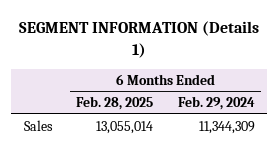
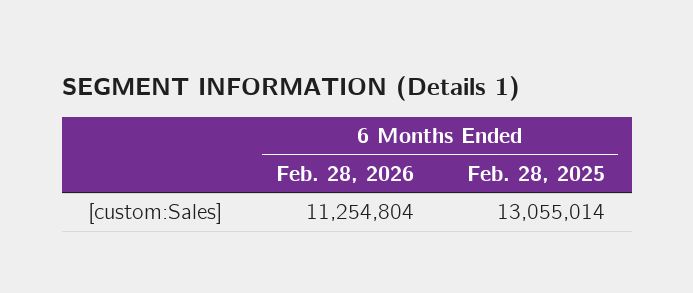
- | 6 Months Ended Feb. 28, 2025 | 6 Months Ended Feb. 29, 2024
+ | 6 Months Ended Feb. 28, 2026 | 6 Months Ended Feb. 28, 2025
- Sales | 13,055,014 | 11,344,309
+ [custom:Sales] | 11,254,804 | 13,055,014

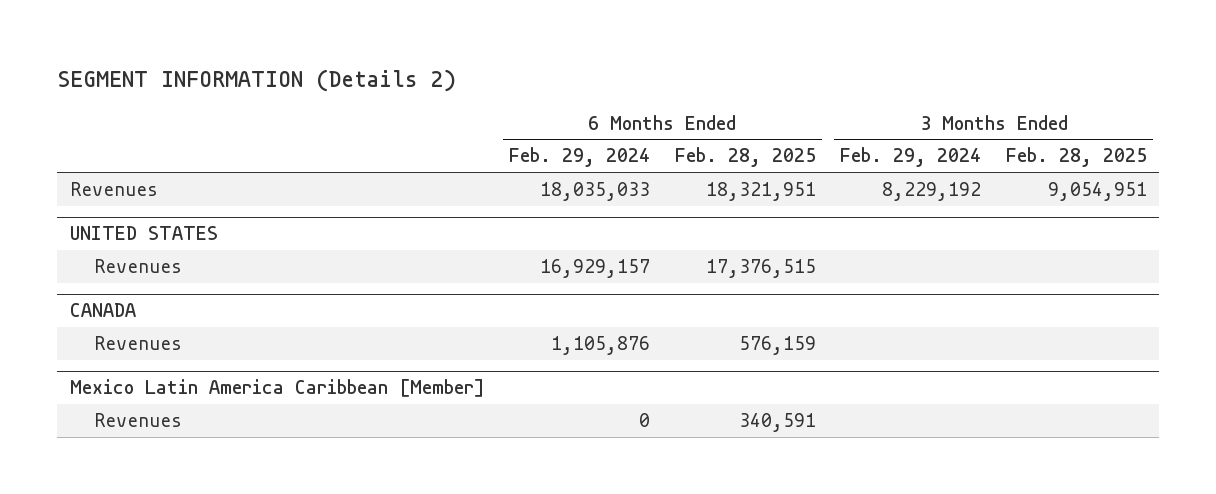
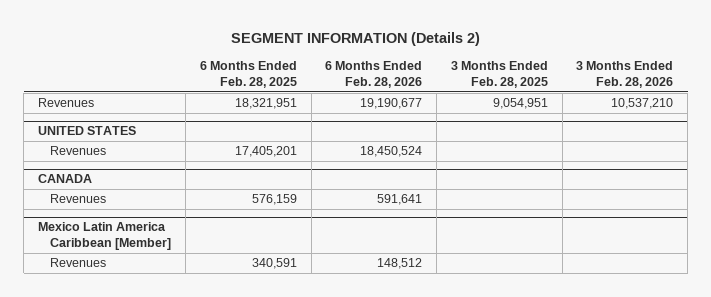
- | 6 Months Ended Feb. 29, 2024 | 6 Months Ended Feb. 28, 2025 | 3 Months Ended Feb. 29, 2024 | 3 Months Ended Feb. 28, 2025
+ | 6 Months Ended Feb. 28, 2025 | 6 Months Ended Feb. 28, 2026 | 3 Months Ended Feb. 28, 2025 | 3 Months Ended Feb. 28, 2026
@ UNITED STATES
- Revenues | 16,929,157 | 17,376,515 | |
+ Revenues | 17,405,201 | 18,450,524 | |

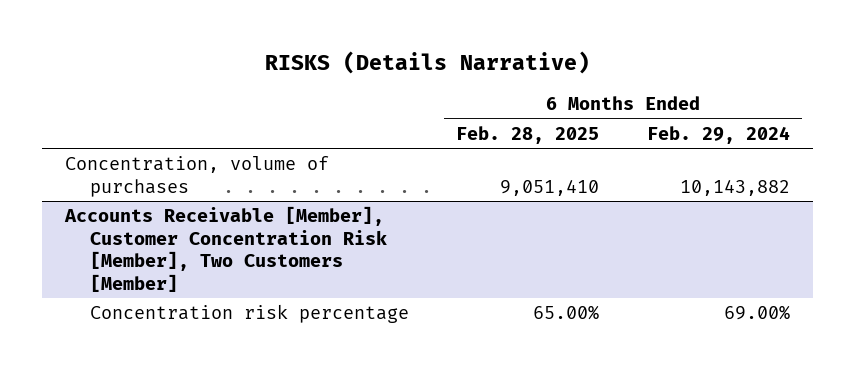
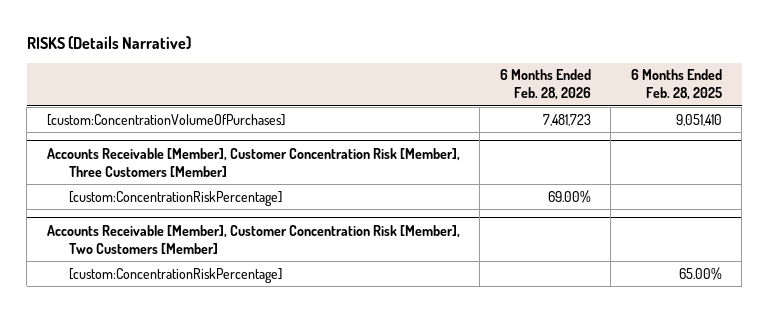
- | 6 Months Ended Feb. 28, 2025 | 6 Months Ended Feb. 29, 2024
+ | 6 Months Ended Feb. 28, 2026 | 6 Months Ended Feb. 28, 2025
- Concentration, volume of purchases | 9,051,410 | 10,143,882
+ [custom:ConcentrationVolumeOfPurchases] | 7,481,723 | 9,051,410
+ Accounts Receivable [Member], Customer Concentration Risk [Member], Three Customers [Member]
+ [custom:ConcentrationRiskPercentage] | 69.00% |
@ Accounts Receivable [Member], Customer Concentration Risk [Member], Two Customers [Member]
- Concentration risk percentage | 65.00% | 69.00%
+ [custom:ConcentrationRiskPercentage] | | 65.00%

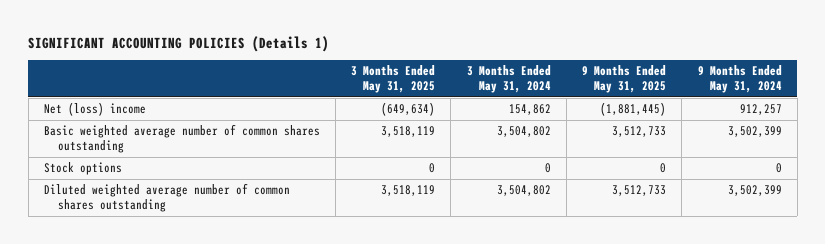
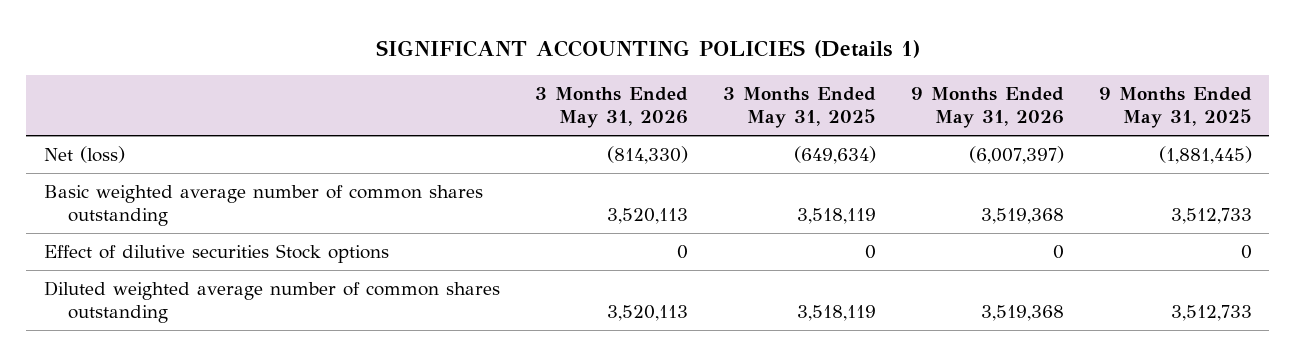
- | 3 Months Ended May 31, 2025 | 3 Months Ended May 31, 2024 | 9 Months Ended May 31, 2025 | 9 Months Ended May 31, 2024
+ | 3 Months Ended May 31, 2026 | 3 Months Ended May 31, 2025 | 9 Months Ended May 31, 2026 | 9 Months Ended May 31, 2025
- Net (loss) income | (649,634) | 154,862 | (1,881,445) | 912,257
+ Net (loss) | (814,330) | (649,634) | (6,007,397) | (1,881,445)
- Stock options | 0 | 0 | 0 | 0
+ Effect of dilutive securities Stock options | 0 | 0 | 0 | 0

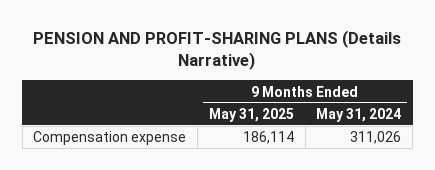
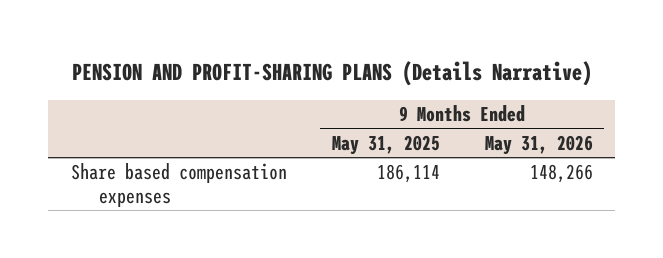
- | 9 Months Ended May 31, 2025 | 9 Months Ended May 31, 2024
+ | 9 Months Ended May 31, 2025 | 9 Months Ended May 31, 2026
- Compensation expense | 186,114 | 311,026
+ Share based compensation expenses | 186,114 | 148,266

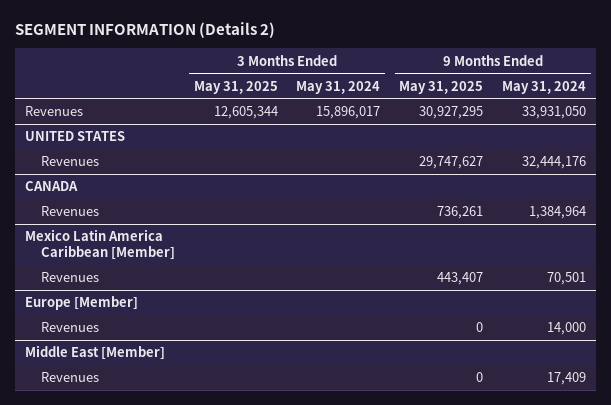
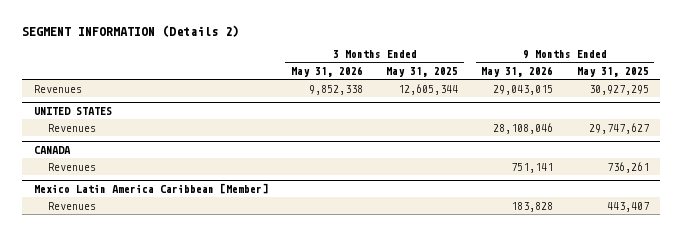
- | 3 Months Ended May 31, 2025 | 3 Months Ended May 31, 2024 | 9 Months Ended May 31, 2025 | 9 Months Ended May 31, 2024
+ | 3 Months Ended May 31, 2026 | 3 Months Ended May 31, 2025 | 9 Months Ended May 31, 2026 | 9 Months Ended May 31, 2025
- Europe [Member]
- Revenues | | | 0 | 14,000
- Middle East [Member]
- Revenues | | | 0 | 17,409

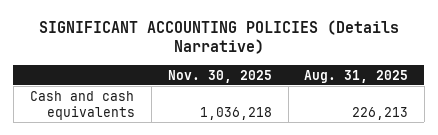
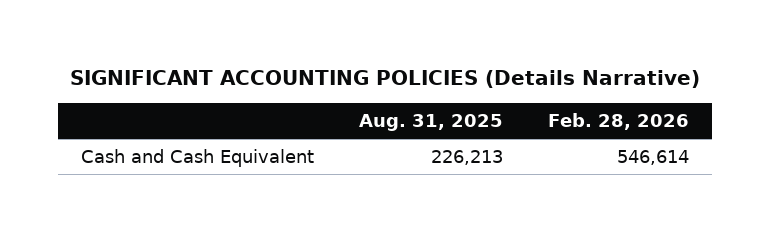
- | Nov. 30, 2025 | Aug. 31, 2025
+ | Aug. 31, 2025 | Feb. 28, 2026
- Cash and cash equivalents | 1,036,218 | 226,213
+ Cash and Cash Equivalent | 226,213 | 546,614

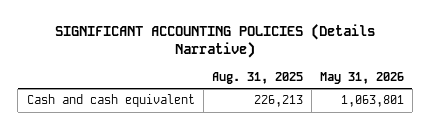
- | Aug. 31, 2025 | Feb. 28, 2026
+ | Aug. 31, 2025 | May 31, 2026
- Cash and Cash Equivalent | 226,213 | 546,614
+ Cash and cash equivalent | 226,213 | 1,063,801

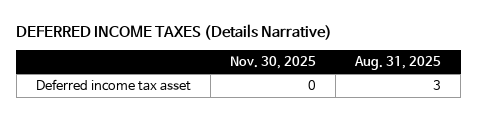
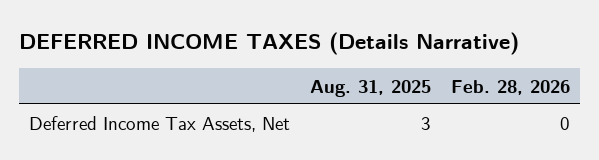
- | Nov. 30, 2025 | Aug. 31, 2025
+ | Aug. 31, 2025 | Feb. 28, 2026
- Deferred income tax asset | 0 | 3
+ Deferred Income Tax Assets, Net | 3 | 0

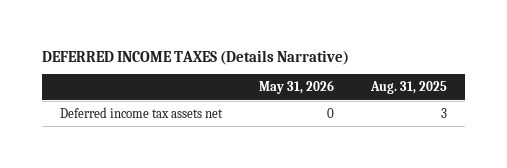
- | Aug. 31, 2025 | Feb. 28, 2026
+ | May 31, 2026 | Aug. 31, 2025
- Deferred Income Tax Assets, Net | 3 | 0
+ Deferred income tax assets net | 0 | 3

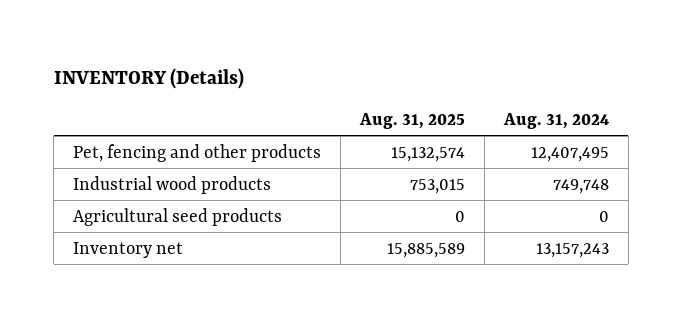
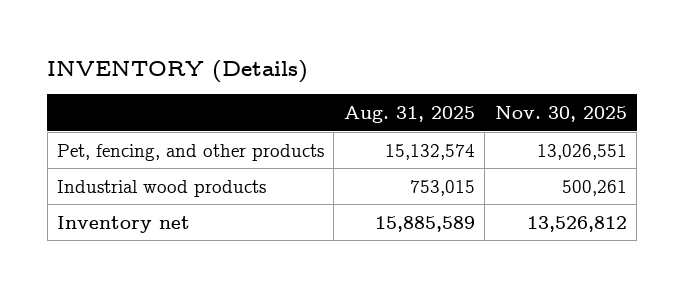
- | Aug. 31, 2025 | Aug. 31, 2024
+ | Aug. 31, 2025 | Nov. 30, 2025
- Pet, fencing and other products | 15,132,574 | 12,407,495
+ Pet, fencing, and other products | 15,132,574 | 13,026,551
- Agricultural seed products | 0 | 0

